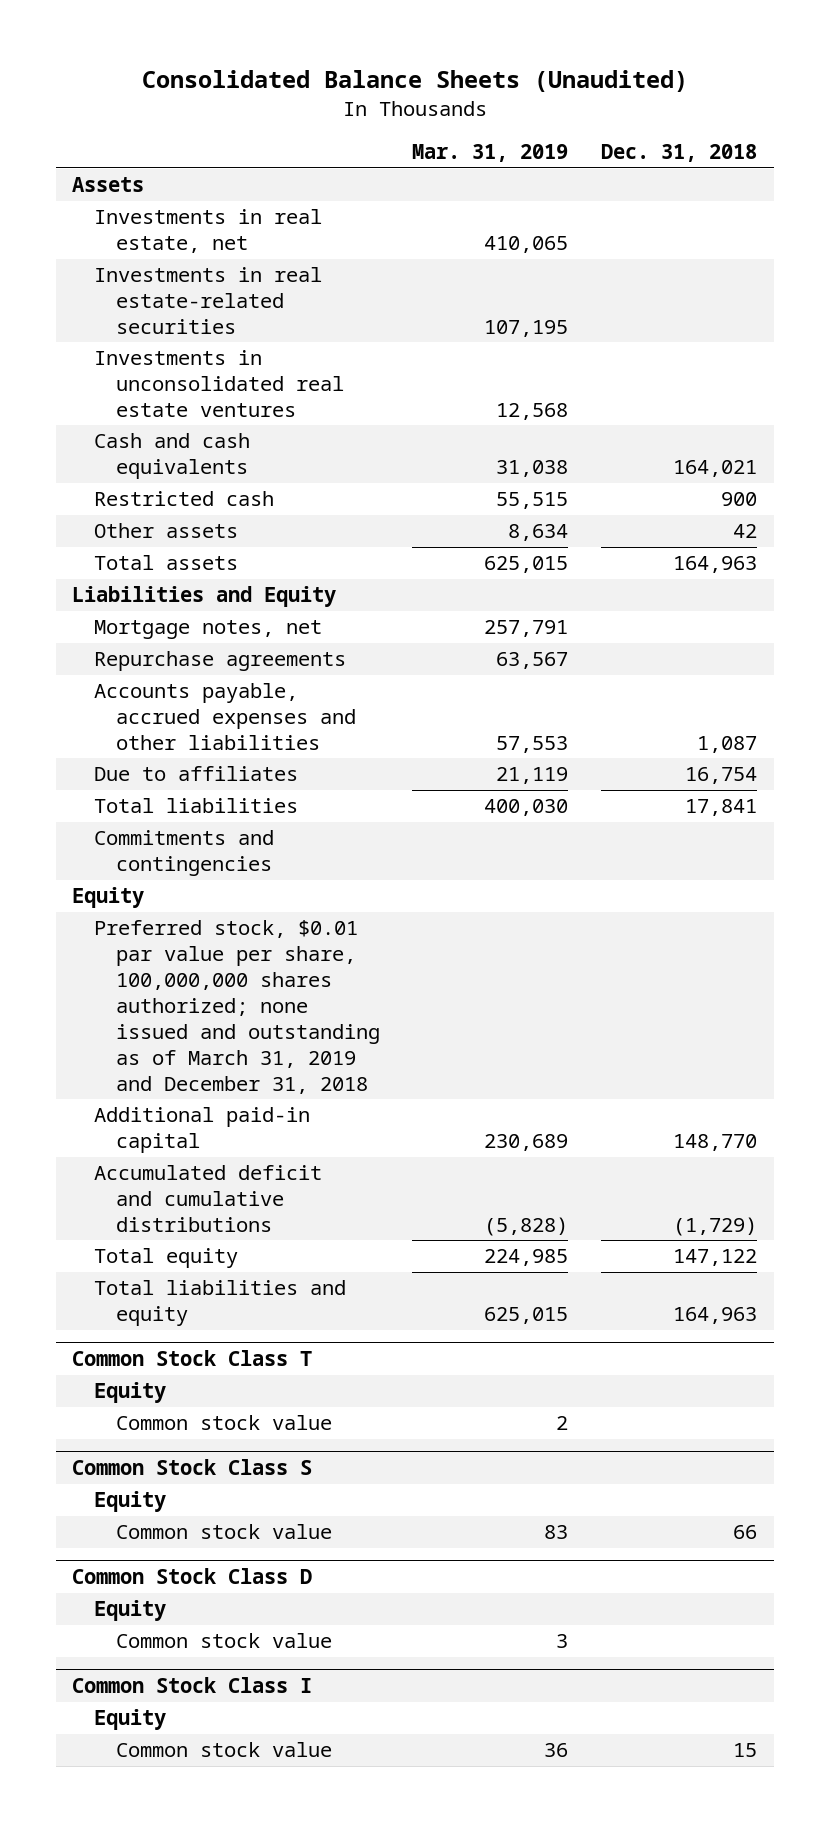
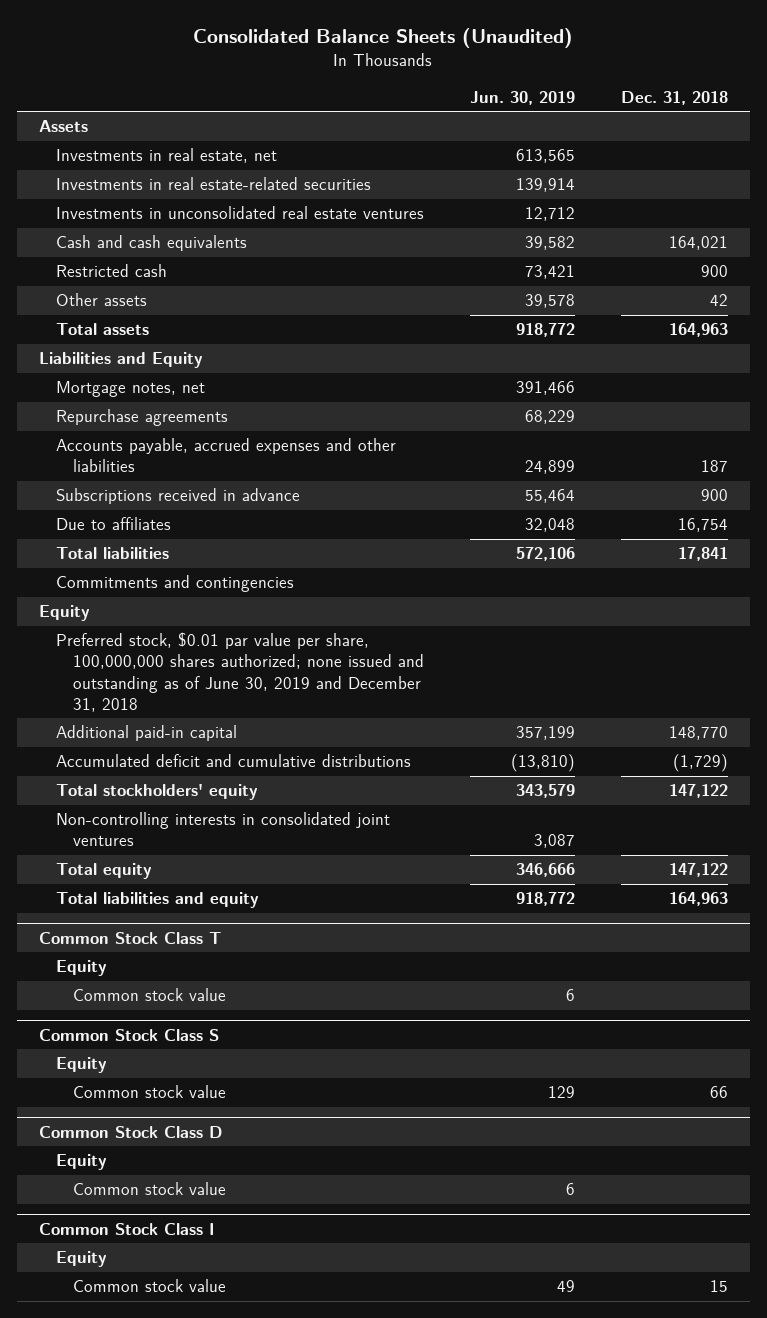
- | Mar. 31, 2019 | Dec. 31, 2018
+ | Jun. 30, 2019 | Dec. 31, 2018
- Accounts payable, accrued expenses and other liabilities | 57,553 | 1,087
+ Accounts payable, accrued expenses and other liabilities | 24,899 | 187
+ Subscriptions received in advance | 55,464 | 900
- Preferred stock, $0.01 par value per share, 100,000,000 shares authorized; none issued and outstanding as of March 31, 2019 and December 31, 2018
+ Preferred stock, $0.01 par value per share, 100,000,000 shares authorized; none issued and outstanding as of June 30, 2019 and December 31, 2018
+ Total stockholders' equity | 343,579 | 147,122
+ Non-controlling interests in consolidated joint ventures | 3,087 |

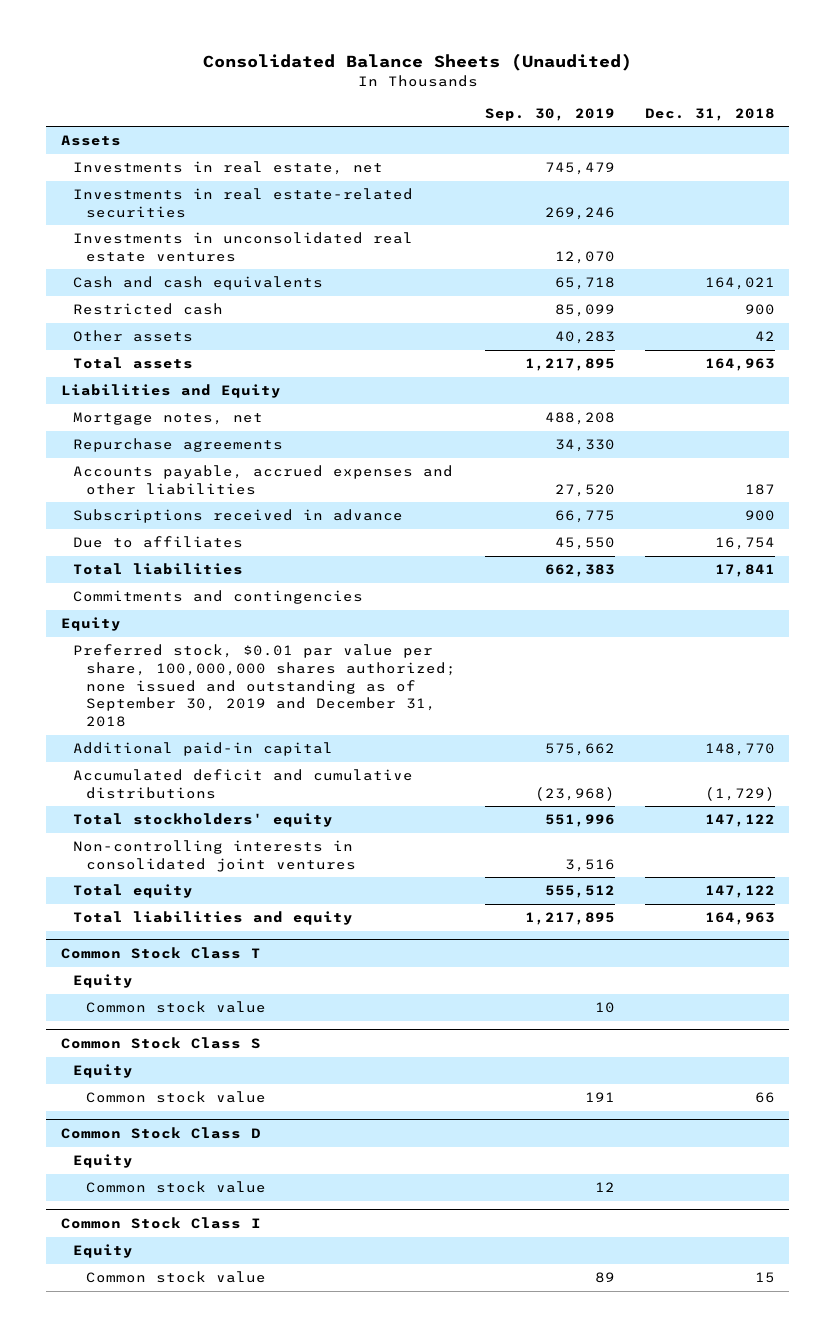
- | Jun. 30, 2019 | Dec. 31, 2018
+ | Sep. 30, 2019 | Dec. 31, 2018
- Preferred stock, $0.01 par value per share, 100,000,000 shares authorized; none issued and outstanding as of June 30, 2019 and December 31, 2018
+ Preferred stock, $0.01 par value per share, 100,000,000 shares authorized; none issued and outstanding as of September 30, 2019 and December 31, 2018

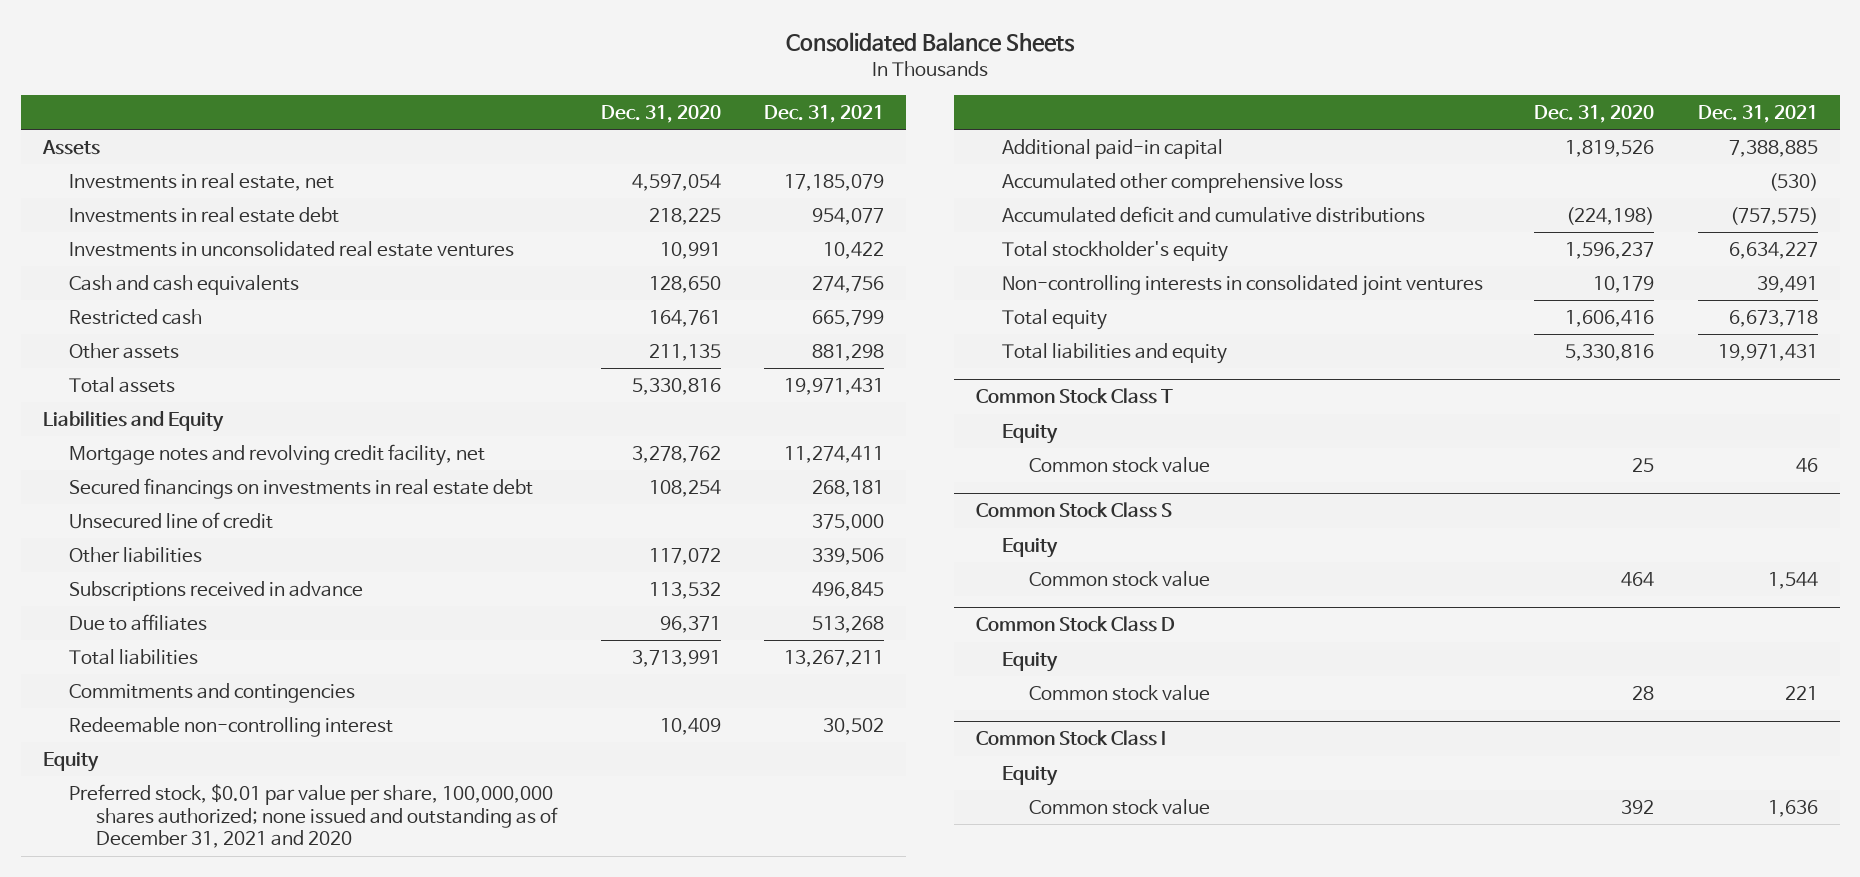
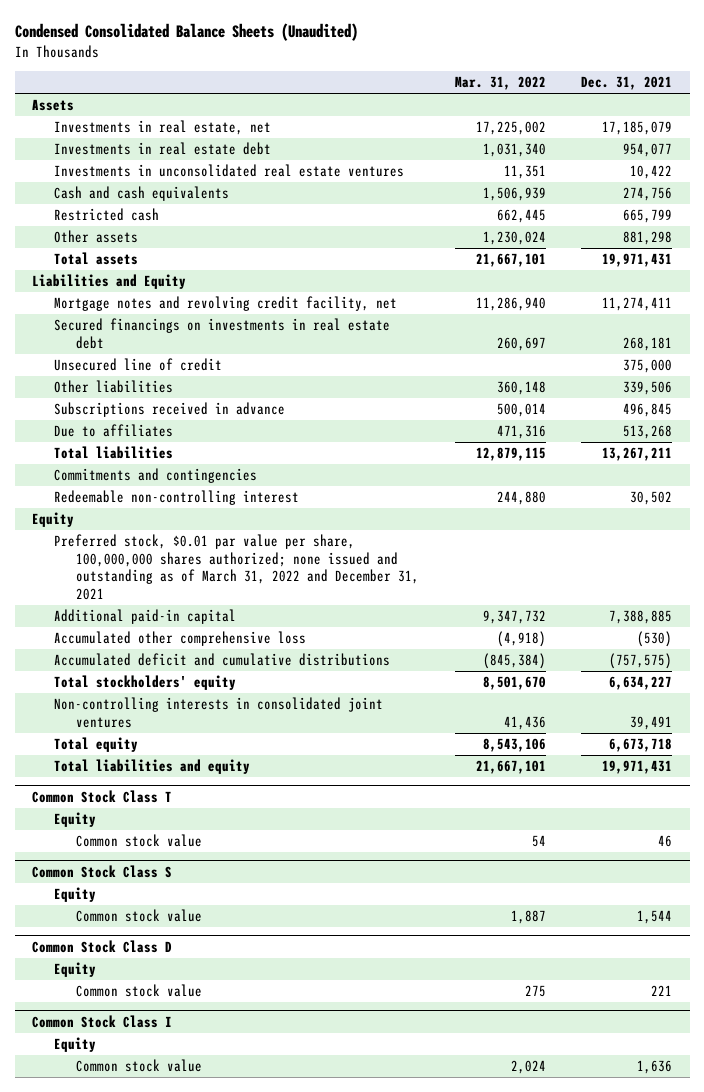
- Consolidated Balance Sheets
+ Condensed Consolidated Balance Sheets (Unaudited)
- | Dec. 31, 2020 | Dec. 31, 2021
+ | Mar. 31, 2022 | Dec. 31, 2021
- Preferred stock, $0.01 par value per share, 100,000,000 shares authorized; none issued and outstanding as of December 31, 2021 and 2020
+ Preferred stock, $0.01 par value per share, 100,000,000 shares authorized; none issued and outstanding as of March 31, 2022 and December 31, 2021
- Total stockholder's equity | 1,596,237 | 6,634,227
+ Total stockholders' equity | 8,501,670 | 6,634,227

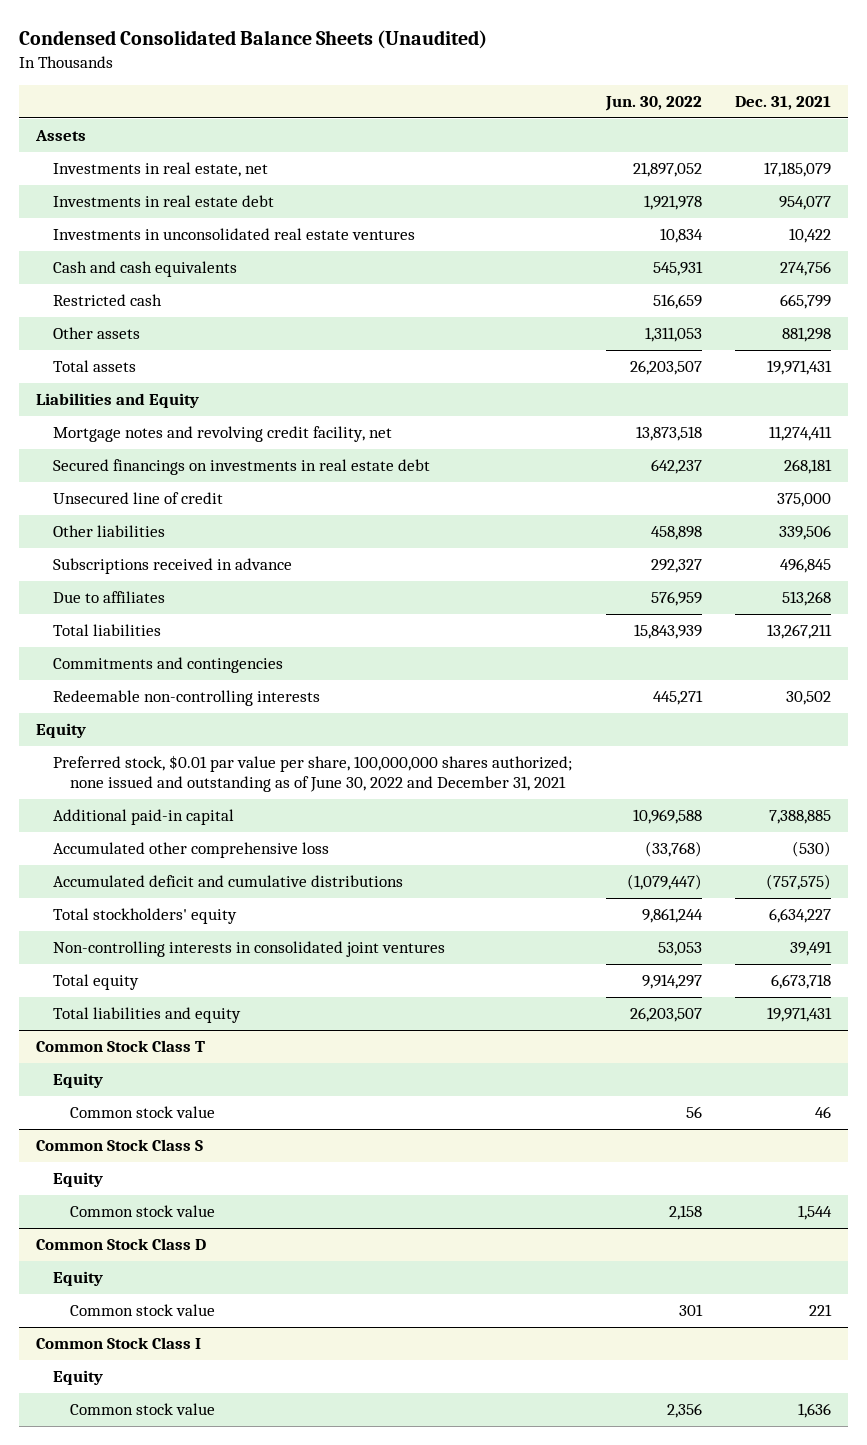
- | Mar. 31, 2022 | Dec. 31, 2021
+ | Jun. 30, 2022 | Dec. 31, 2021
- Redeemable non-controlling interest | 244,880 | 30,502
+ Redeemable non-controlling interests | 445,271 | 30,502
- Preferred stock, $0.01 par value per share, 100,000,000 shares authorized; none issued and outstanding as of March 31, 2022 and December 31, 2021
+ Preferred stock, $0.01 par value per share, 100,000,000 shares authorized; none issued and outstanding as of June 30, 2022 and December 31, 2021

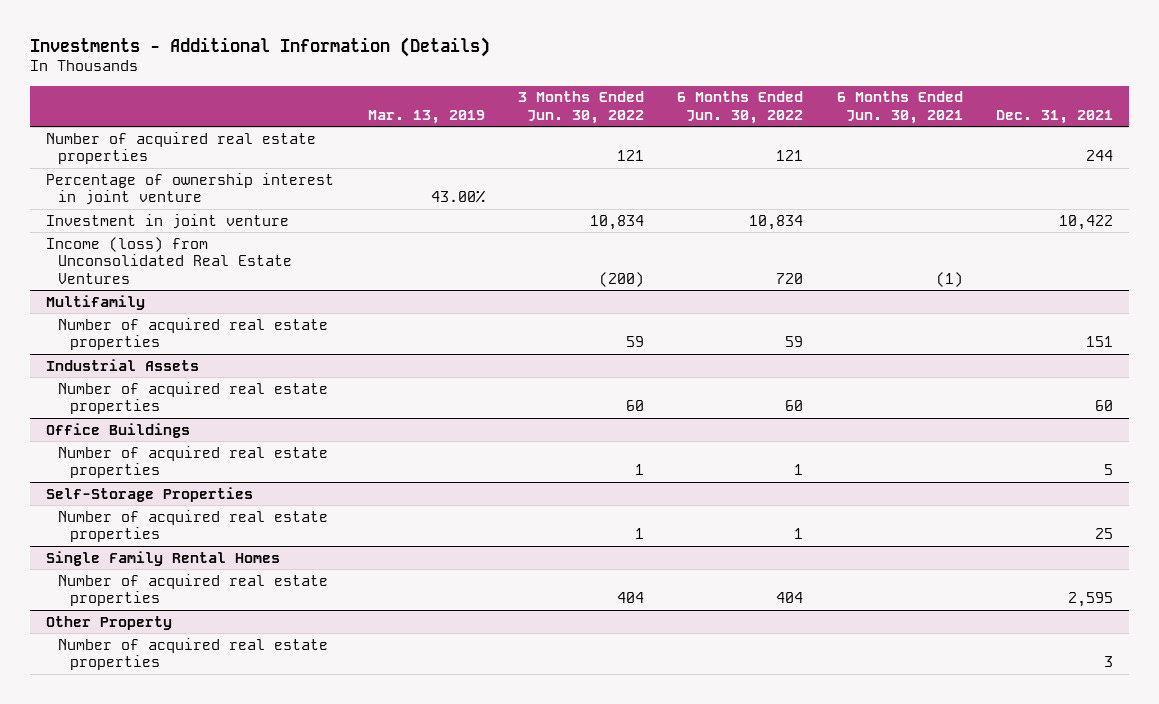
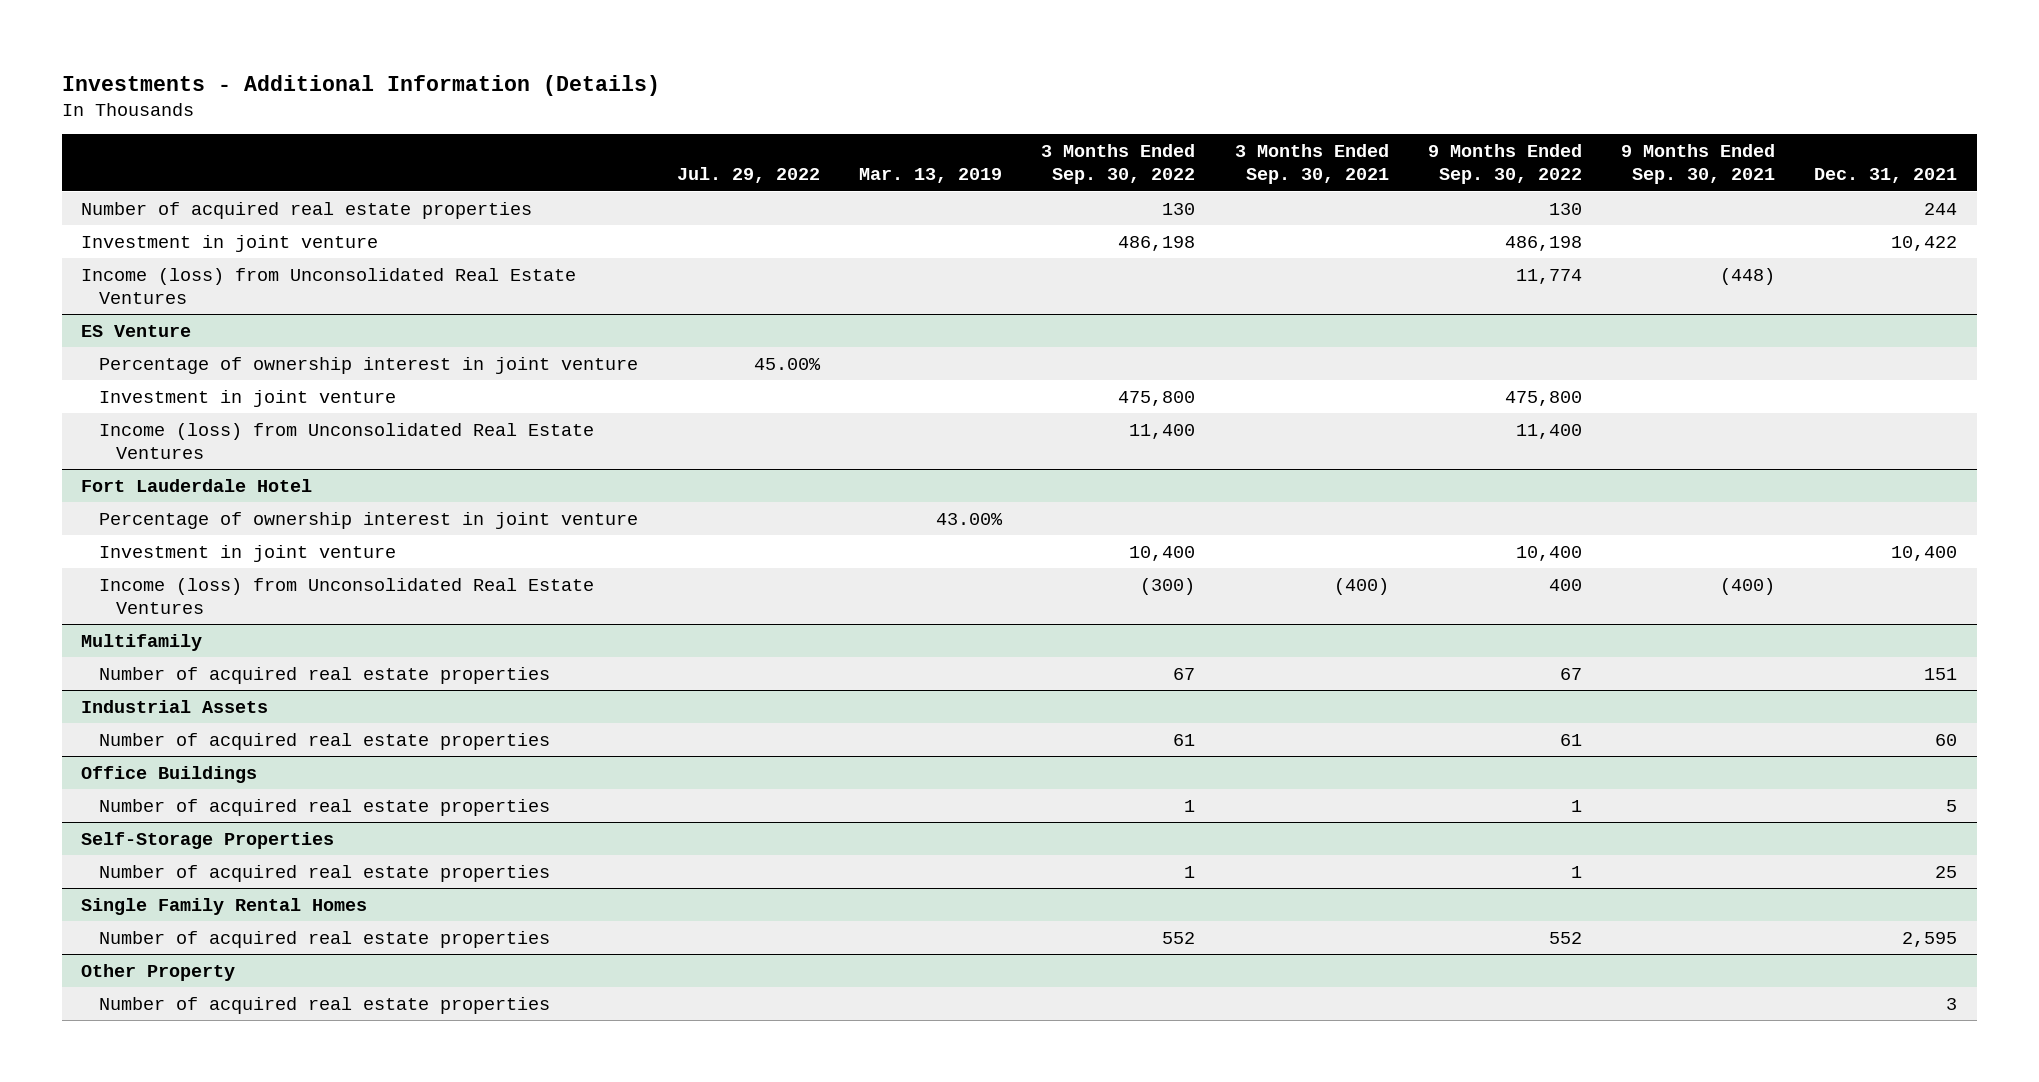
- | Mar. 13, 2019 | 3 Months Ended Jun. 30, 2022 | 6 Months Ended Jun. 30, 2022 | 6 Months Ended Jun. 30, 2021 | Dec. 31, 2021
+ | Jul. 29, 2022 | Mar. 13, 2019 | 3 Months Ended Sep. 30, 2022 | 3 Months Ended Sep. 30, 2021 | 9 Months Ended Sep. 30, 2022 | 9 Months Ended Sep. 30, 2021 | Dec. 31, 2021
- Percentage of ownership interest in joint venture | 43.00% | | | |
+ ES Venture
+ Percentage of ownership interest in joint venture | 45.00% | | | | | |
+ Investment in joint venture | | | 475,800 | | 475,800 | |
+ Income (loss) from Unconsolidated Real Estate Ventures | | | 11,400 | | 11,400 | |
+ Fort Lauderdale Hotel
+ Percentage of ownership interest in joint venture | | 43.00% | | | | |
+ Investment in joint venture | | | 10,400 | | 10,400 | | 10,400
+ Income (loss) from Unconsolidated Real Estate Ventures | | | (300) | (400) | 400 | (400) |

